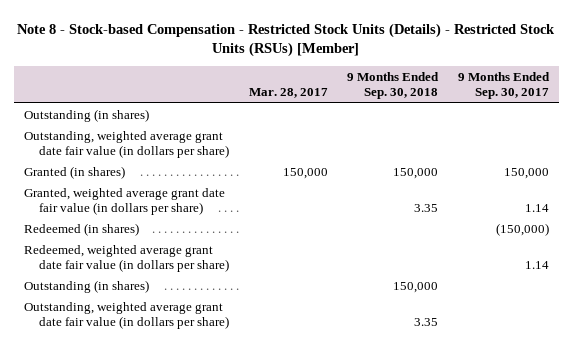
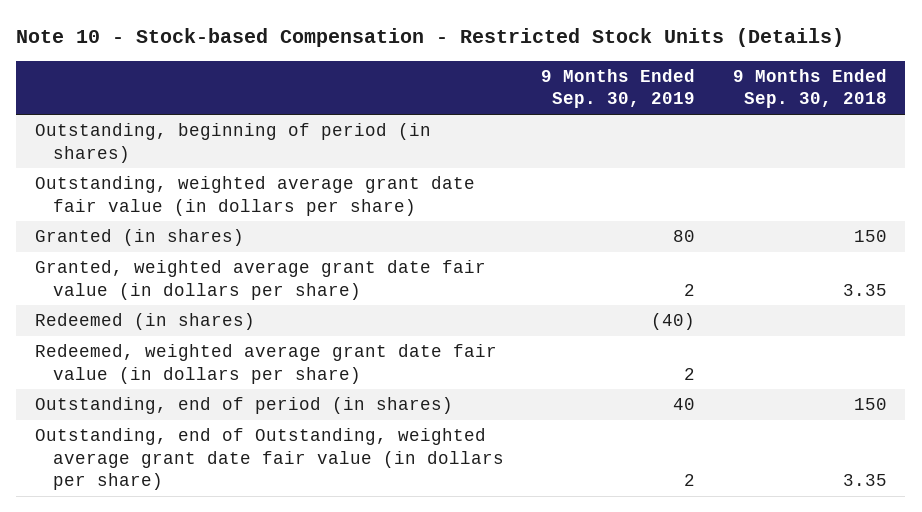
- Note 8 - Stock-based Compensation - Restricted Stock Units (Details) - Restricted Stock Units (RSUs) [Member]
+ Note 10 - Stock-based Compensation - Restricted Stock Units (Details)
- | Mar. 28, 2017 | 9 Months Ended Sep. 30, 2018 | 9 Months Ended Sep. 30, 2017
+ | 9 Months Ended Sep. 30, 2019 | 9 Months Ended Sep. 30, 2018
- Outstanding (in shares)
+ Outstanding, beginning of period (in shares)
- Granted (in shares) | 150,000 | 150,000 | 150,000
+ Granted (in shares) | 80 | 150
- Outstanding (in shares) | | 150,000 |
- Outstanding, weighted average grant date fair value (in dollars per share) | | 3.35 |
+ Outstanding, end of period (in shares) | 40 | 150
+ Outstanding, end of Outstanding, weighted average grant date fair value (in dollars per share) | 2 | 3.35

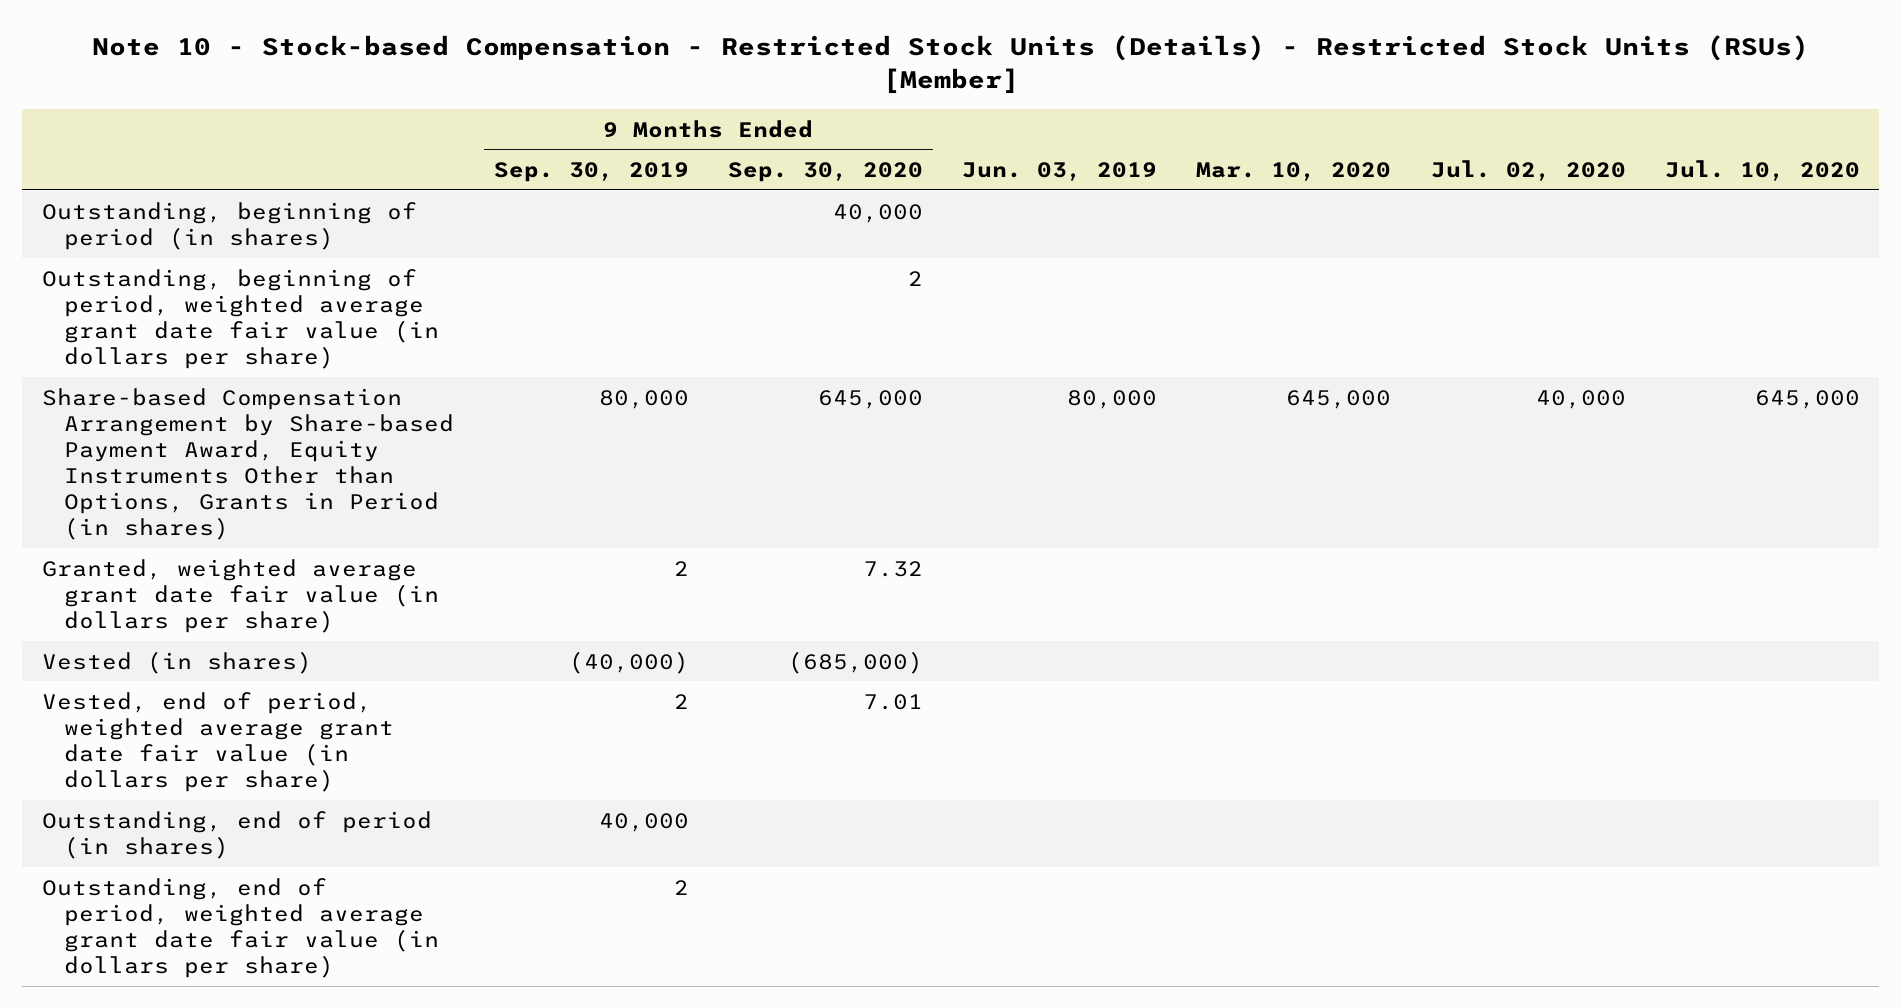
- Note 10 - Stock-based Compensation - Restricted Stock Units (Details)
+ Note 10 - Stock-based Compensation - Restricted Stock Units (Details) - Restricted Stock Units (RSUs) [Member]
- | 9 Months Ended Sep. 30, 2019 | 9 Months Ended Sep. 30, 2018
+ | 9 Months Ended Sep. 30, 2019 | 9 Months Ended Sep. 30, 2020 | Jun. 03, 2019 | Mar. 10, 2020 | Jul. 02, 2020 | Jul. 10, 2020
- Outstanding, weighted average grant date fair value (in dollars per share)
- Granted (in shares) | 80 | 150
+ Outstanding, beginning of period, weighted average grant date fair value (in dollars per share) | | 2 | | | |
+ Share-based Compensation Arrangement by Share-based Payment Award, Equity Instruments Other than Options, Grants in Period (in shares) | 80,000 | 645,000 | 80,000 | 645,000 | 40,000 | 645,000
- Redeemed (in shares) | (40) |
- Redeemed, weighted average grant date fair value (in dollars per share) | 2 |
- Outstanding, end of period (in shares) | 40 | 150
- Outstanding, end of Outstanding, weighted average grant date fair value (in dollars per share) | 2 | 3.35
+ Vested (in shares) | (40,000) | (685,000) | | | |
+ Vested, end of period, weighted average grant date fair value (in dollars per share) | 2 | 7.01 | | | |
+ Outstanding, end of period (in shares) | 40,000 | | | | |
+ Outstanding, end of period, weighted average grant date fair value (in dollars per share) | 2 | | | | |

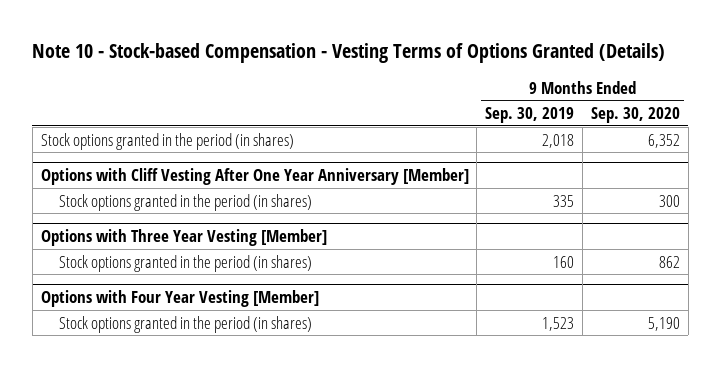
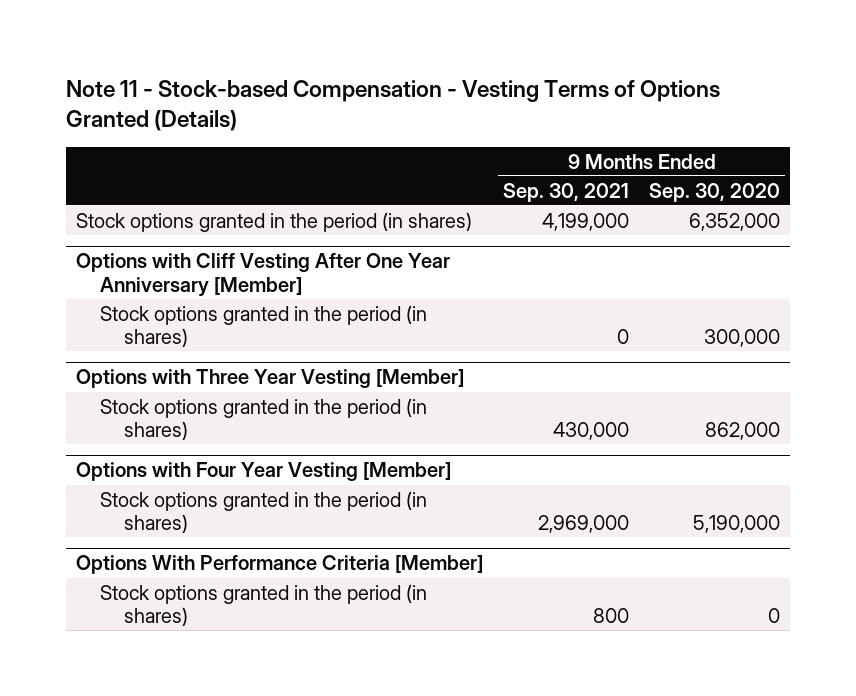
- Note 10 - Stock-based Compensation - Vesting Terms of Options Granted (Details)
+ Note 11 - Stock-based Compensation - Vesting Terms of Options Granted (Details)
- | 9 Months Ended Sep. 30, 2019 | 9 Months Ended Sep. 30, 2020
+ | 9 Months Ended Sep. 30, 2021 | 9 Months Ended Sep. 30, 2020
- Stock options granted in the period (in shares) | 2,018 | 6,352
+ Stock options granted in the period (in shares) | 4,199,000 | 6,352,000
@ Options with Cliff Vesting After One Year Anniversary [Member]
- Stock options granted in the period (in shares) | 335 | 300
+ Stock options granted in the period (in shares) | 0 | 300,000
@ Options with Three Year Vesting [Member]
- Stock options granted in the period (in shares) | 160 | 862
+ Stock options granted in the period (in shares) | 430,000 | 862,000
@ Options with Four Year Vesting [Member]
- Stock options granted in the period (in shares) | 1,523 | 5,190
+ Stock options granted in the period (in shares) | 2,969,000 | 5,190,000
+ Options With Performance Criteria [Member]
+ Stock options granted in the period (in shares) | 800 | 0

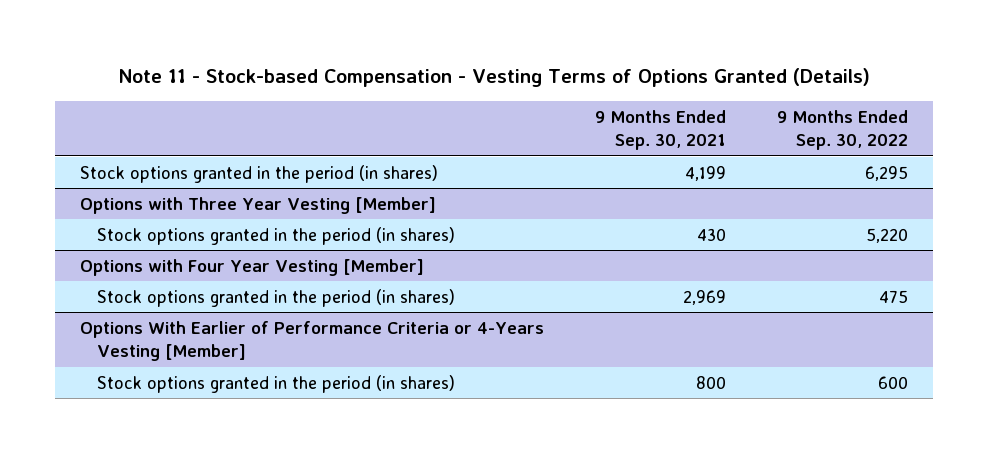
- | 9 Months Ended Sep. 30, 2021 | 9 Months Ended Sep. 30, 2020
+ | 9 Months Ended Sep. 30, 2021 | 9 Months Ended Sep. 30, 2022
- Stock options granted in the period (in shares) | 4,199,000 | 6,352,000
- Options with Cliff Vesting After One Year Anniversary [Member]
- Stock options granted in the period (in shares) | 0 | 300,000
+ Stock options granted in the period (in shares) | 4,199 | 6,295
@ Options with Three Year Vesting [Member]
- Stock options granted in the period (in shares) | 430,000 | 862,000
+ Stock options granted in the period (in shares) | 430 | 5,220
@ Options with Four Year Vesting [Member]
- Stock options granted in the period (in shares) | 2,969,000 | 5,190,000
- Options With Performance Criteria [Member]
@ Options with Four Year Vesting [Member]
+ Stock options granted in the period (in shares) | 2,969 | 475
+ Options With Earlier of Performance Criteria or 4-Years Vesting [Member]

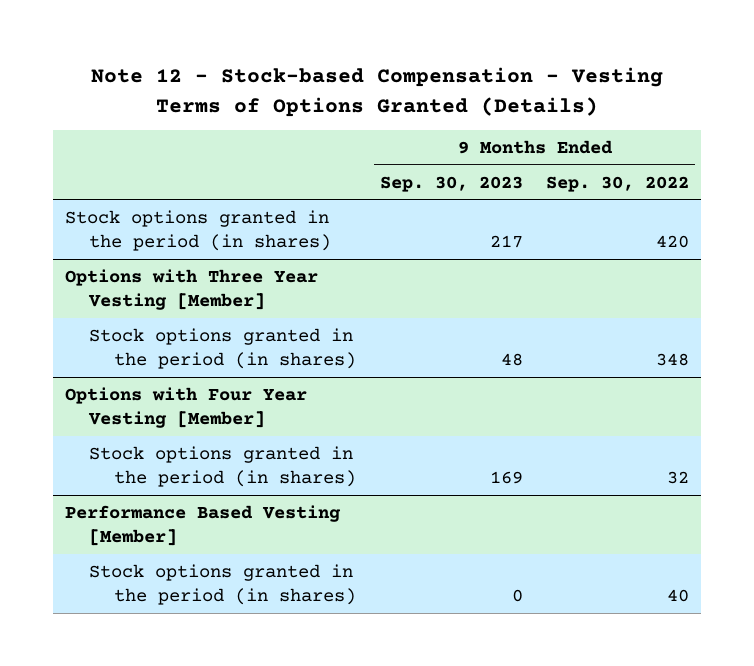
- Note 11 - Stock-based Compensation - Vesting Terms of Options Granted (Details)
+ Note 12 - Stock-based Compensation - Vesting Terms of Options Granted (Details)
- | 9 Months Ended Sep. 30, 2021 | 9 Months Ended Sep. 30, 2022
+ | 9 Months Ended Sep. 30, 2023 | 9 Months Ended Sep. 30, 2022
- Stock options granted in the period (in shares) | 4,199 | 6,295
+ Stock options granted in the period (in shares) | 217 | 420
@ Options with Three Year Vesting [Member]
- Stock options granted in the period (in shares) | 430 | 5,220
+ Stock options granted in the period (in shares) | 48 | 348
@ Options with Four Year Vesting [Member]
- Stock options granted in the period (in shares) | 2,969 | 475
- Options With Earlier of Performance Criteria or 4-Years Vesting [Member]
- Stock options granted in the period (in shares) | 800 | 600
@ Options with Four Year Vesting [Member]
+ Stock options granted in the period (in shares) | 169 | 32
+ Performance Based Vesting [Member]
+ Stock options granted in the period (in shares) | 0 | 40

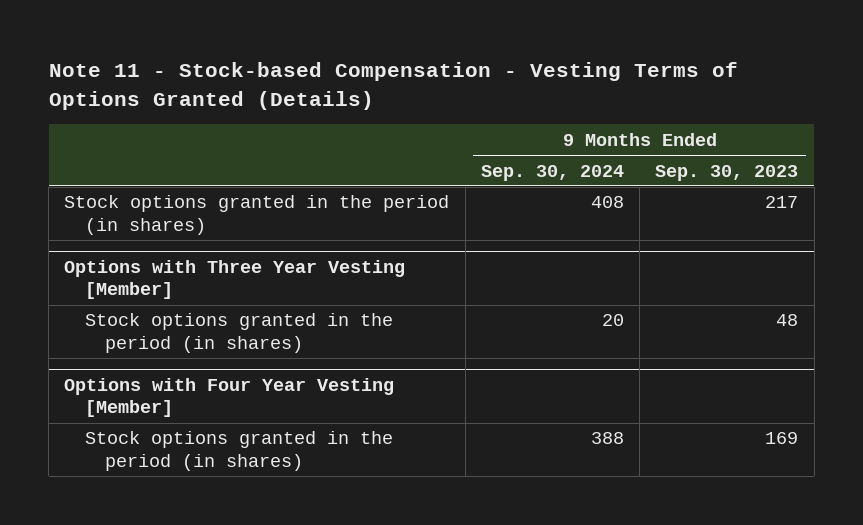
- Note 12 - Stock-based Compensation - Vesting Terms of Options Granted (Details)
+ Note 11 - Stock-based Compensation - Vesting Terms of Options Granted (Details)
- | 9 Months Ended Sep. 30, 2023 | 9 Months Ended Sep. 30, 2022
+ | 9 Months Ended Sep. 30, 2024 | 9 Months Ended Sep. 30, 2023
- Performance Based Vesting [Member]
- Stock options granted in the period (in shares) | 0 | 40

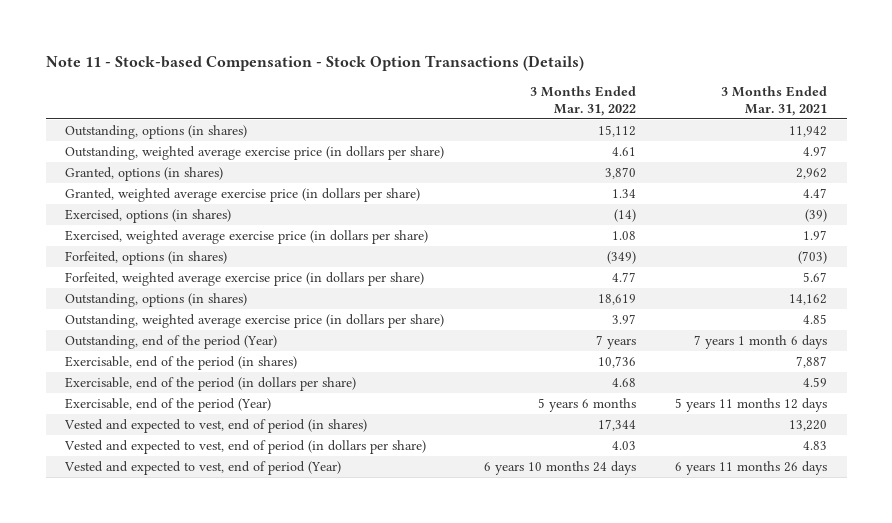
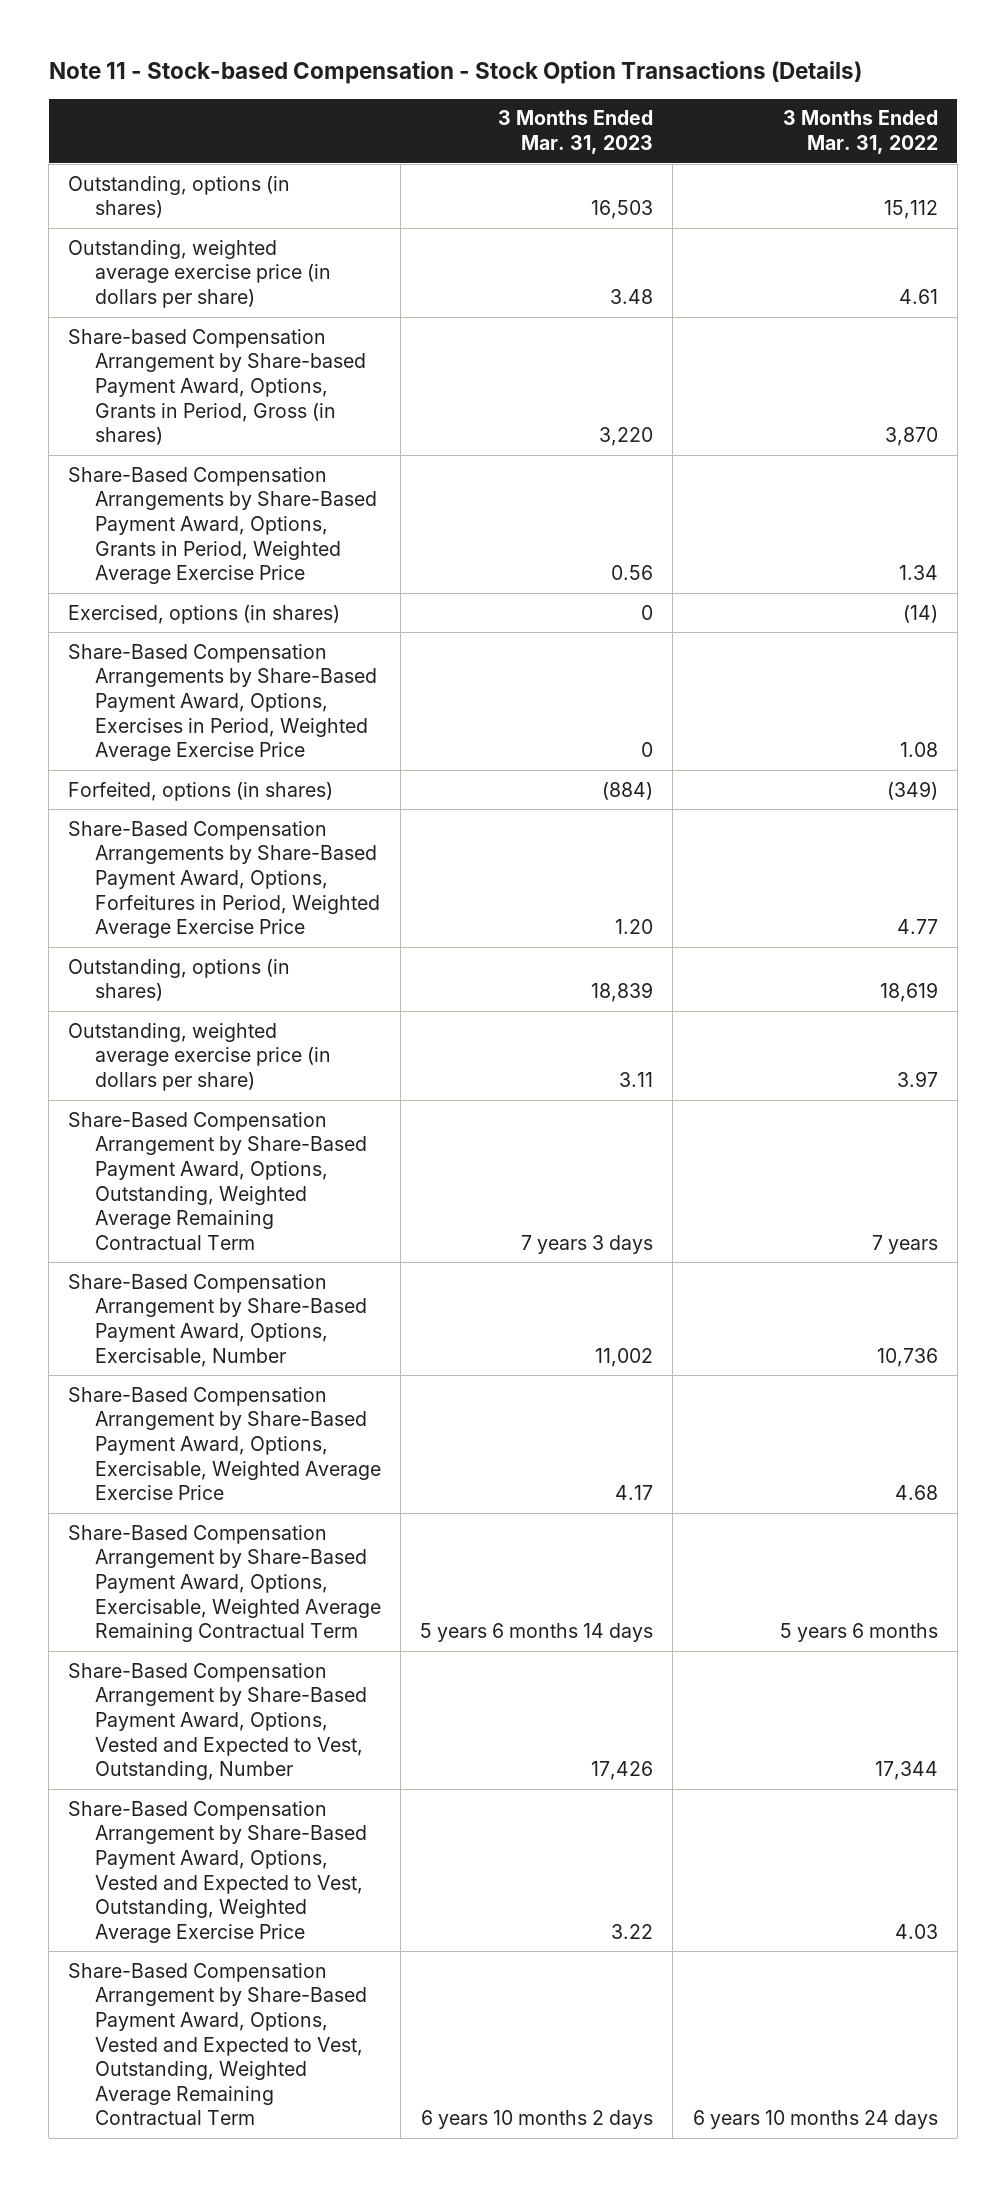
- | 3 Months Ended Mar. 31, 2022 | 3 Months Ended Mar. 31, 2021
+ | 3 Months Ended Mar. 31, 2023 | 3 Months Ended Mar. 31, 2022
- Granted, options (in shares) | 3,870 | 2,962
- Granted, weighted average exercise price (in dollars per share) | 1.34 | 4.47
+ Share-based Compensation Arrangement by Share-based Payment Award, Options, Grants in Period, Gross (in shares) | 3,220 | 3,870
+ Share-Based Compensation Arrangements by Share-Based Payment Award, Options, Grants in Period, Weighted Average Exercise Price | 0.56 | 1.34
- Exercised, weighted average exercise price (in dollars per share) | 1.08 | 1.97
+ Share-Based Compensation Arrangements by Share-Based Payment Award, Options, Exercises in Period, Weighted Average Exercise Price | 0 | 1.08
- Forfeited, weighted average exercise price (in dollars per share) | 4.77 | 5.67
+ Share-Based Compensation Arrangements by Share-Based Payment Award, Options, Forfeitures in Period, Weighted Average Exercise Price | 1.20 | 4.77
- Outstanding, end of the period (Year) | 7 years | 7 years 1 month 6 days
- Exercisable, end of the period (in shares) | 10,736 | 7,887
- Exercisable, end of the period (in dollars per share) | 4.68 | 4.59
- Exercisable, end of the period (Year) | 5 years 6 months | 5 years 11 months 12 days
- Vested and expected to vest, end of period (in shares) | 17,344 | 13,220
- Vested and expected to vest, end of period (in dollars per share) | 4.03 | 4.83
- Vested and expected to vest, end of period (Year) | 6 years 10 months 24 days | 6 years 11 months 26 days
+ Share-Based Compensation Arrangement by Share-Based Payment Award, Options, Outstanding, Weighted Average Remaining Contractual Term | 7 years 3 days | 7 years
+ Share-Based Compensation Arrangement by Share-Based Payment Award, Options, Exercisable, Number | 11,002 | 10,736
+ Share-Based Compensation Arrangement by Share-Based Payment Award, Options, Exercisable, Weighted Average Exercise Price | 4.17 | 4.68
+ Share-Based Compensation Arrangement by Share-Based Payment Award, Options, Exercisable, Weighted Average Remaining Contractual Term | 5 years 6 months 14 days | 5 years 6 months
+ Share-Based Compensation Arrangement by Share-Based Payment Award, Options, Vested and Expected to Vest, Outstanding, Number | 17,426 | 17,344
+ Share-Based Compensation Arrangement by Share-Based Payment Award, Options, Vested and Expected to Vest, Outstanding, Weighted Average Exercise Price | 3.22 | 4.03
+ Share-Based Compensation Arrangement by Share-Based Payment Award, Options, Vested and Expected to Vest, Outstanding, Weighted Average Remaining Contractual Term | 6 years 10 months 2 days | 6 years 10 months 24 days

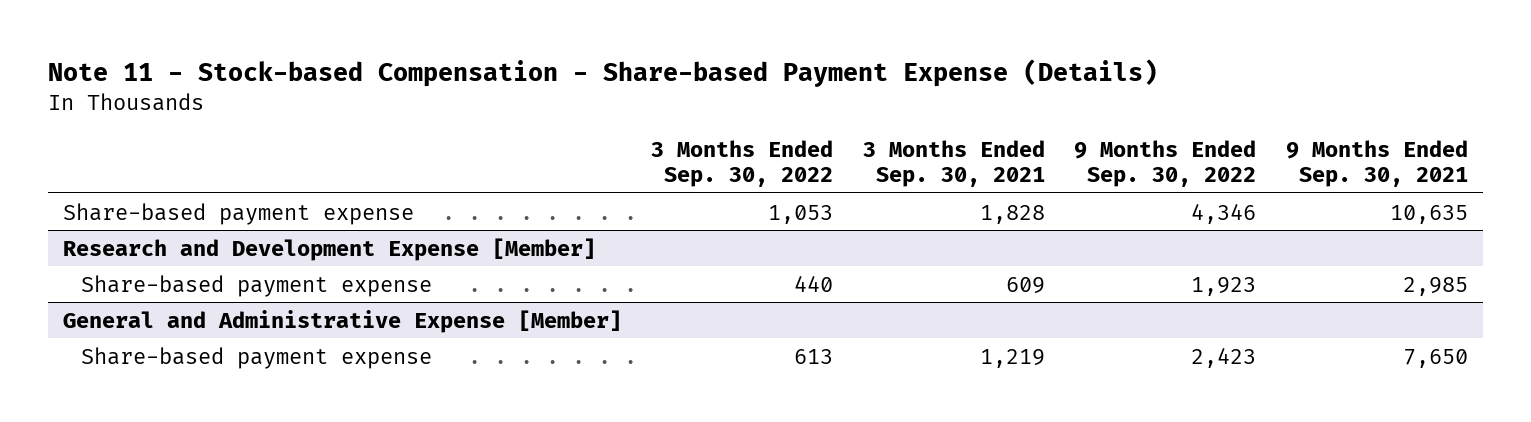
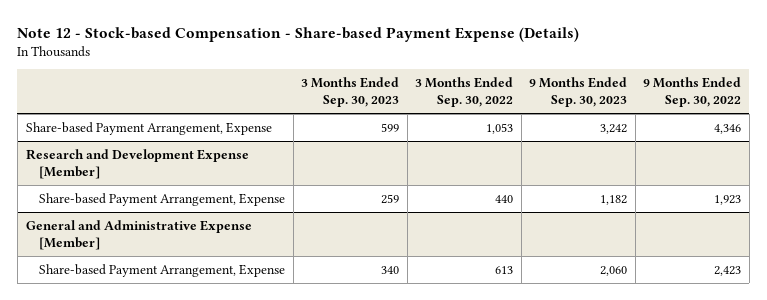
- Note 11 - Stock-based Compensation - Share-based Payment Expense (Details)
+ Note 12 - Stock-based Compensation - Share-based Payment Expense (Details)
- | 3 Months Ended Sep. 30, 2022 | 3 Months Ended Sep. 30, 2021 | 9 Months Ended Sep. 30, 2022 | 9 Months Ended Sep. 30, 2021
+ | 3 Months Ended Sep. 30, 2023 | 3 Months Ended Sep. 30, 2022 | 9 Months Ended Sep. 30, 2023 | 9 Months Ended Sep. 30, 2022
- Share-based payment expense | 1,053 | 1,828 | 4,346 | 10,635
+ Share-based Payment Arrangement, Expense | 599 | 1,053 | 3,242 | 4,346
@ Research and Development Expense [Member]
- Share-based payment expense | 440 | 609 | 1,923 | 2,985
+ Share-based Payment Arrangement, Expense | 259 | 440 | 1,182 | 1,923
@ General and Administrative Expense [Member]
- Share-based payment expense | 613 | 1,219 | 2,423 | 7,650
+ Share-based Payment Arrangement, Expense | 340 | 613 | 2,060 | 2,423

